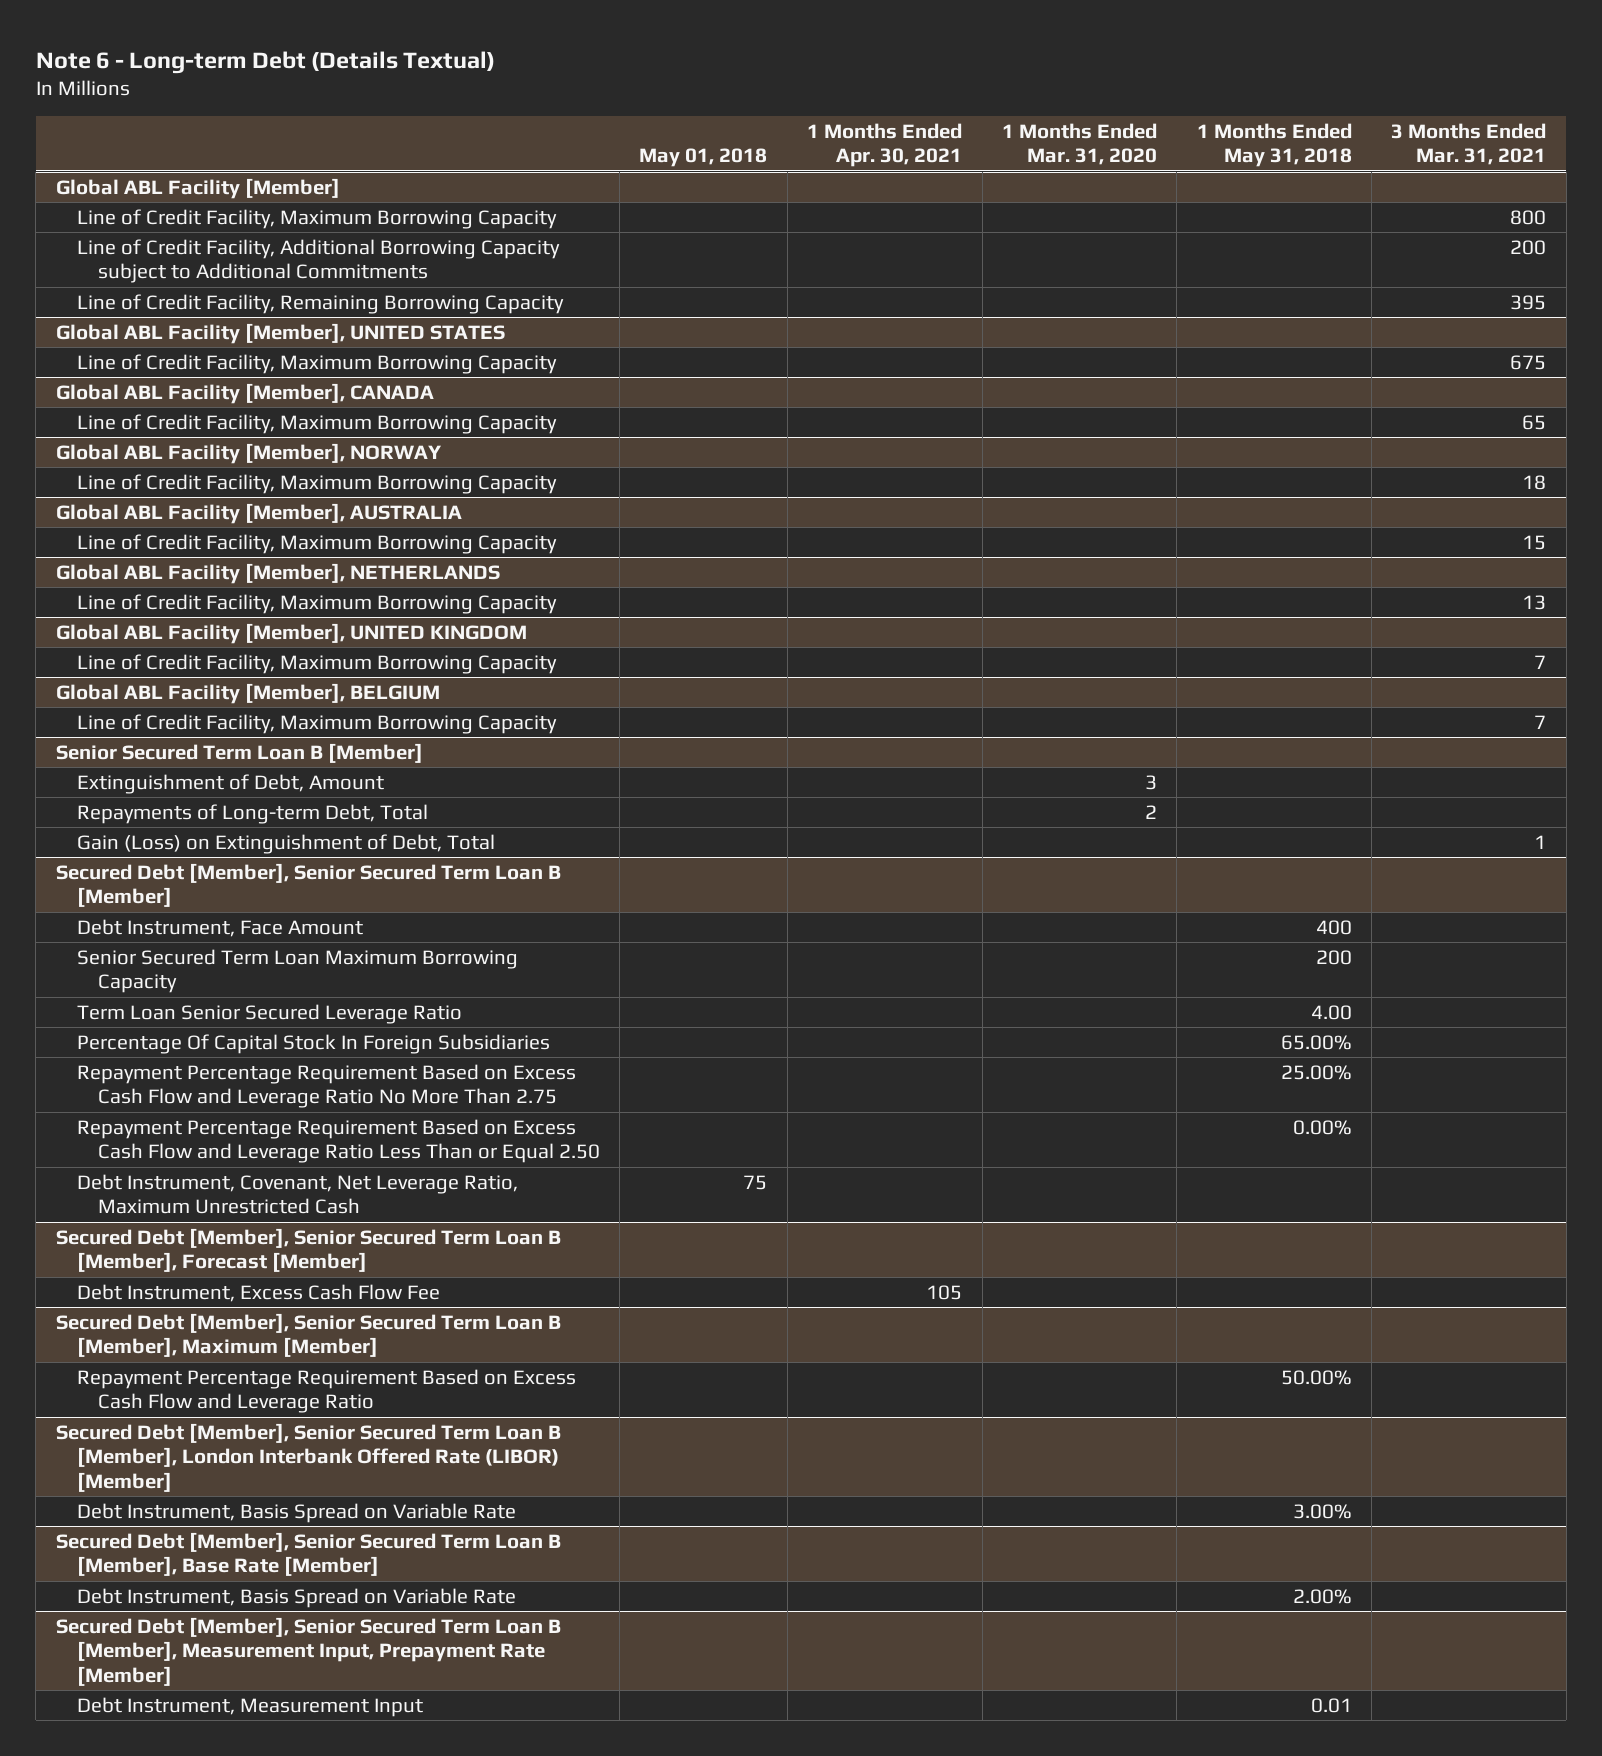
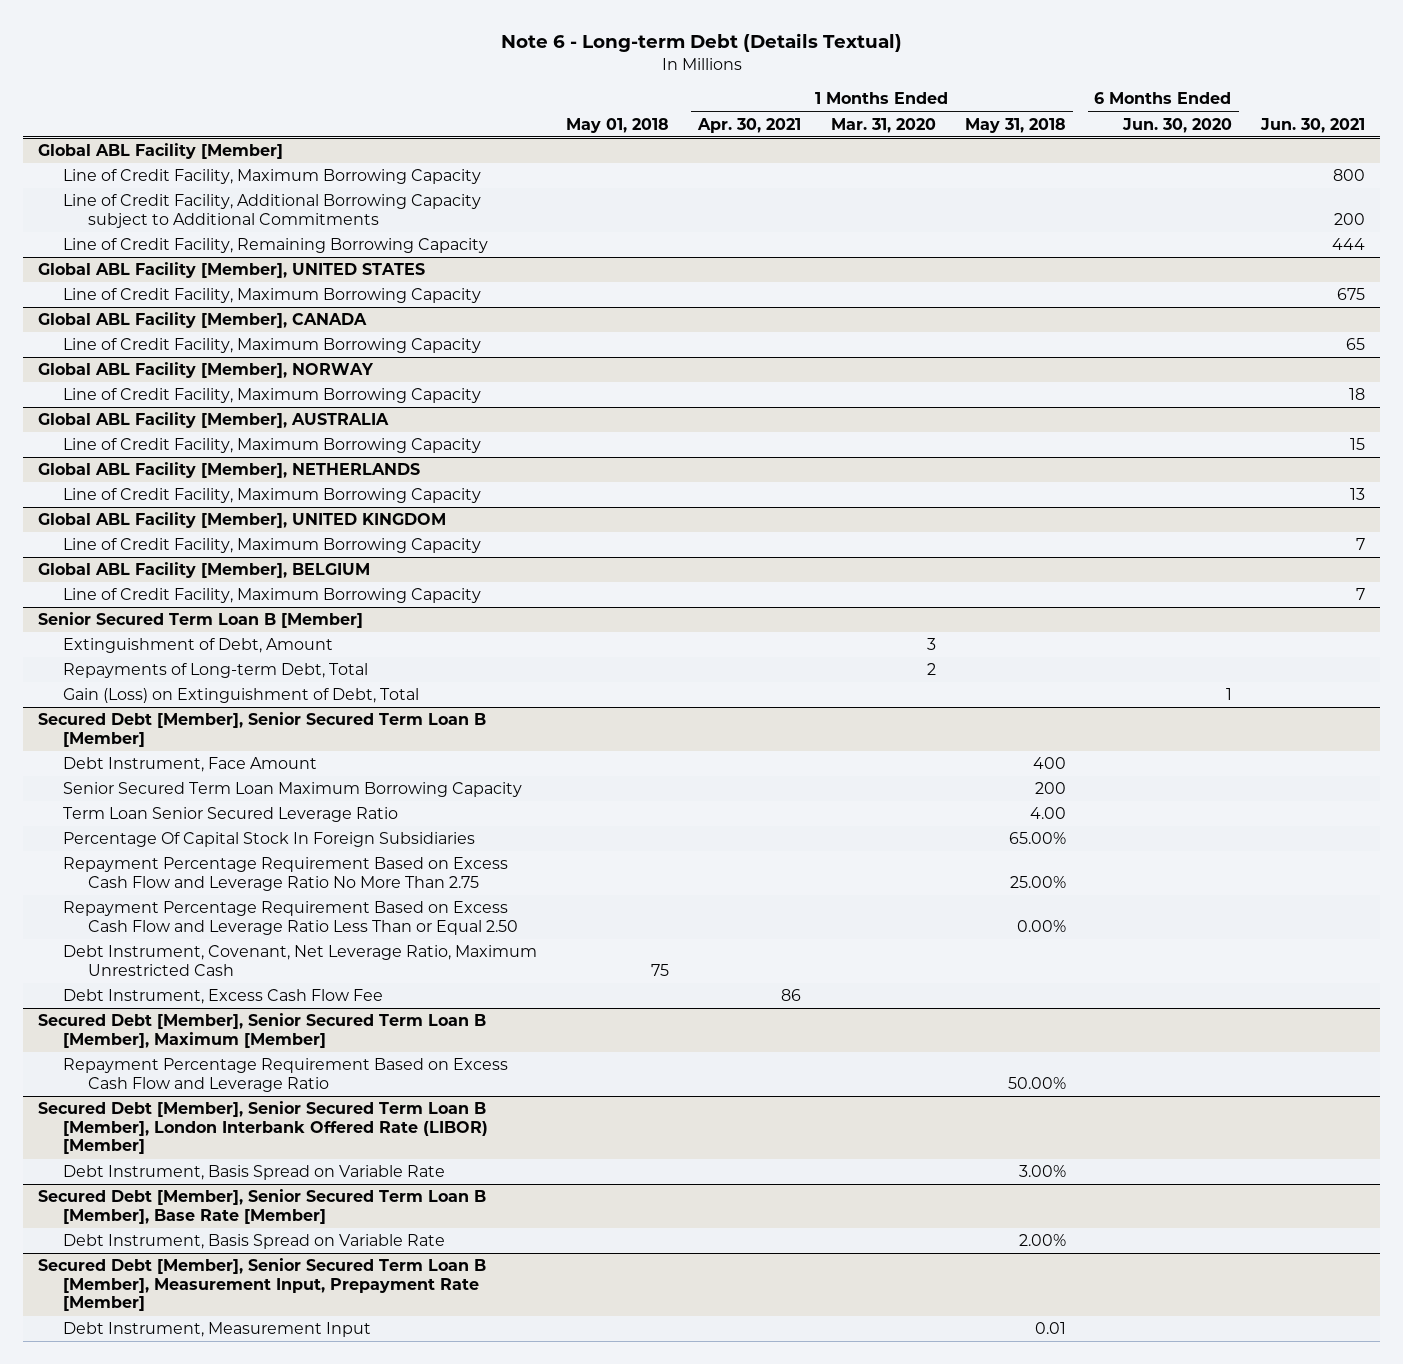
- | May 01, 2018 | 1 Months Ended Apr. 30, 2021 | 1 Months Ended Mar. 31, 2020 | 1 Months Ended May 31, 2018 | 3 Months Ended Mar. 31, 2021
+ | May 01, 2018 | 1 Months Ended Apr. 30, 2021 | 1 Months Ended Mar. 31, 2020 | 1 Months Ended May 31, 2018 | 6 Months Ended Jun. 30, 2020 | Jun. 30, 2021
- Secured Debt [Member], Senior Secured Term Loan B [Member], Forecast [Member]
- Debt Instrument, Excess Cash Flow Fee | | 105 | | |
@ Secured Debt [Member], Senior Secured Term Loan B [Member]
+ Debt Instrument, Excess Cash Flow Fee | | 86 | | | |

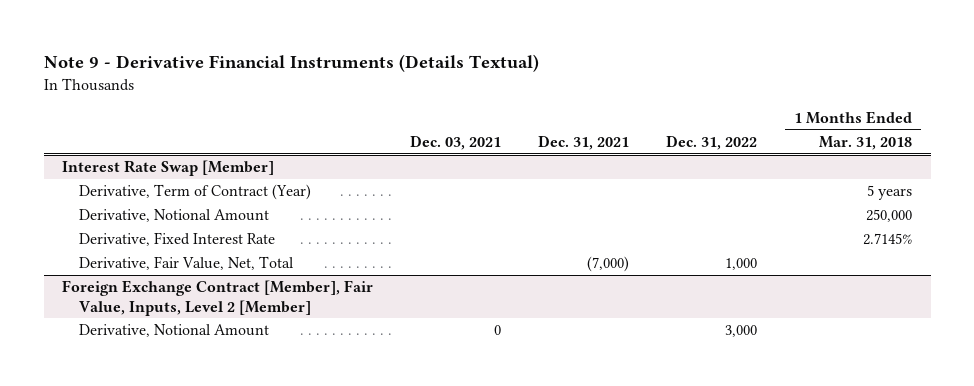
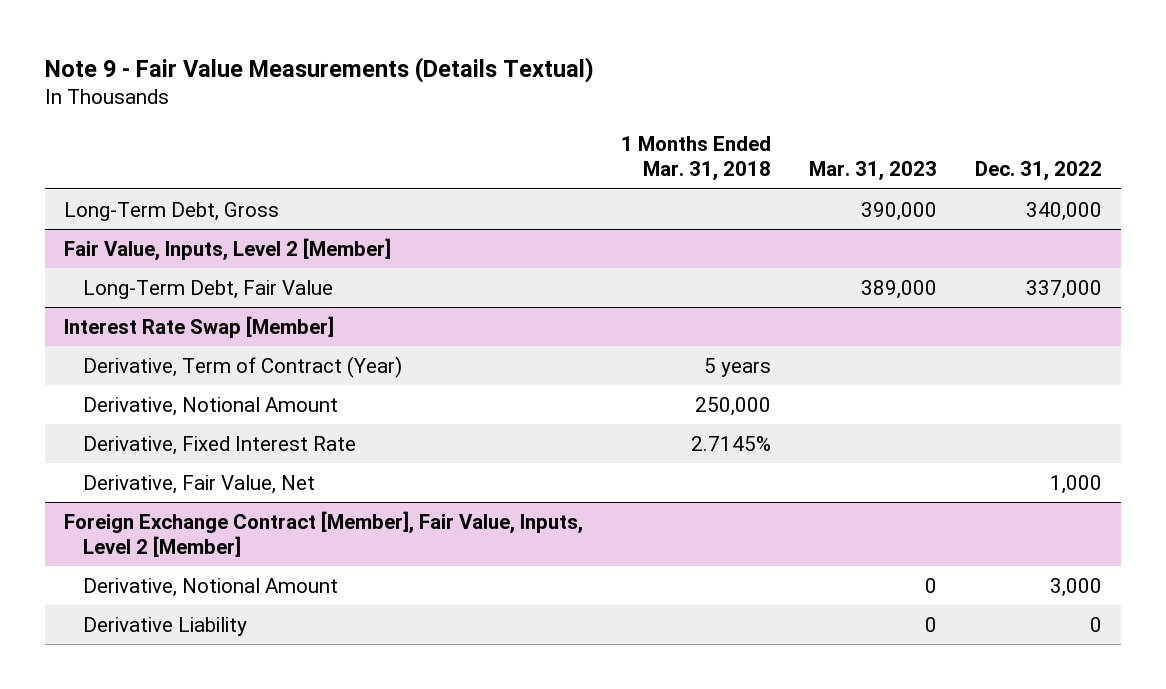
- Note 9 - Derivative Financial Instruments (Details Textual)
+ Note 9 - Fair Value Measurements (Details Textual)
- | Dec. 03, 2021 | Dec. 31, 2021 | Dec. 31, 2022 | 1 Months Ended Mar. 31, 2018
+ | 1 Months Ended Mar. 31, 2018 | Mar. 31, 2023 | Dec. 31, 2022
+ Long-Term Debt, Gross | | 390,000 | 340,000
+ Fair Value, Inputs, Level 2 [Member]
+ Long-Term Debt, Fair Value | | 389,000 | 337,000
@ Interest Rate Swap [Member]
- Derivative, Fair Value, Net, Total | | (7,000) | 1,000 |
+ Derivative, Fair Value, Net | | | 1,000
@ Foreign Exchange Contract [Member], Fair Value, Inputs, Level 2 [Member]
+ Derivative Liability | | 0 | 0

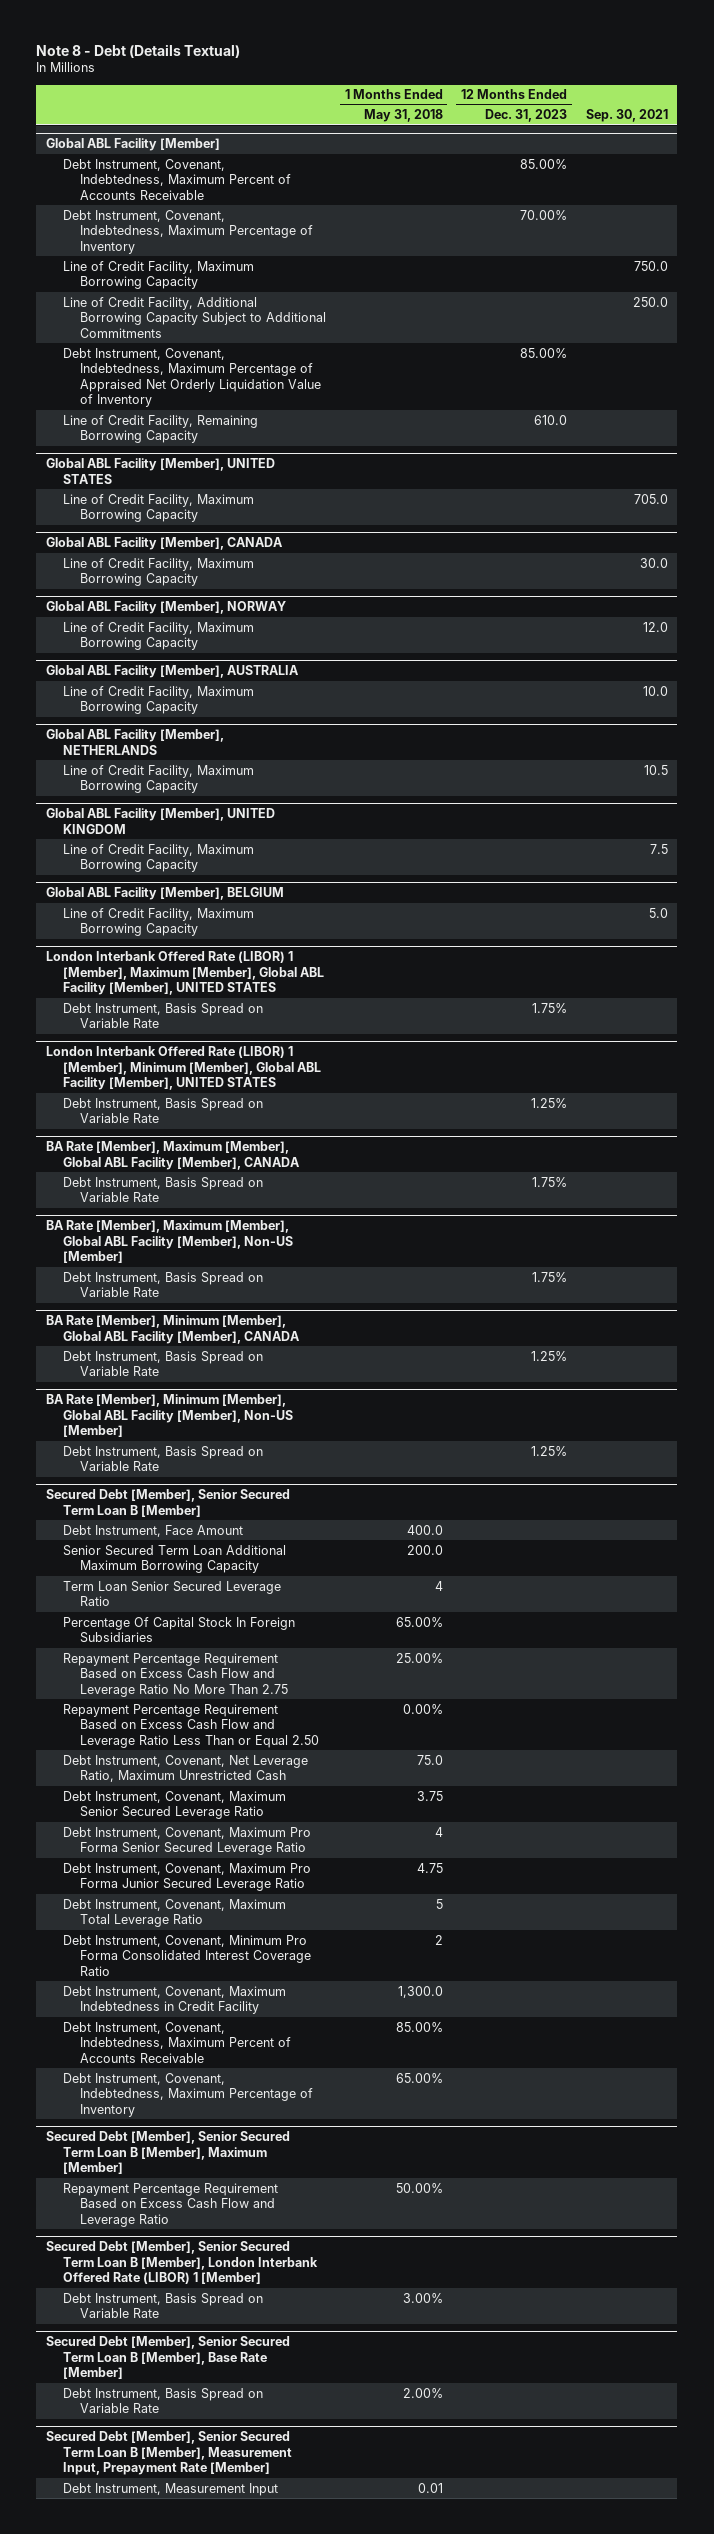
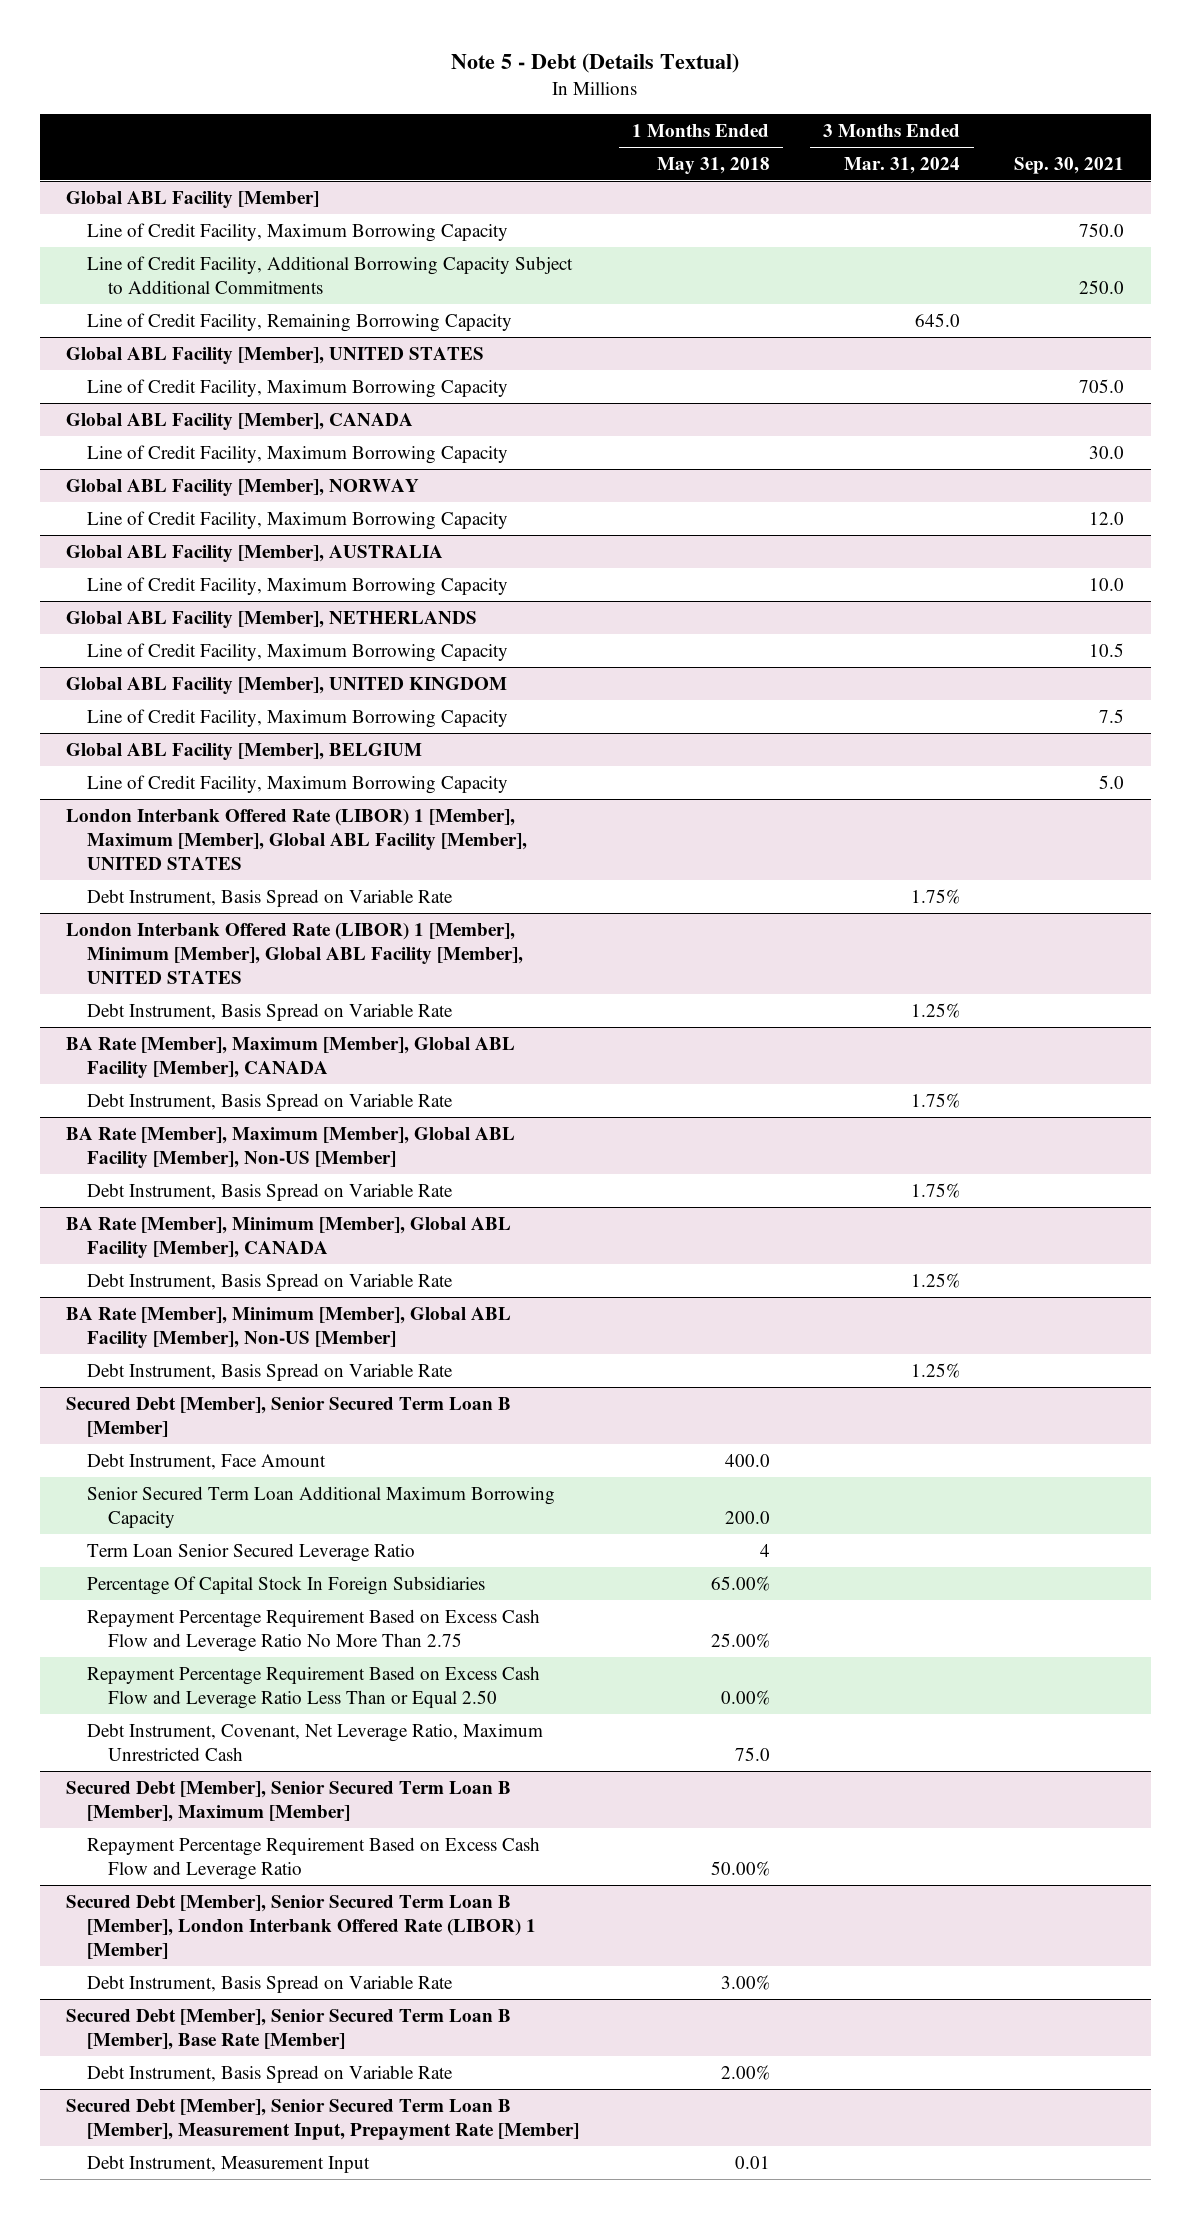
- Note 8 - Debt (Details Textual)
+ Note 5 - Debt (Details Textual)
- | 1 Months Ended May 31, 2018 | 12 Months Ended Dec. 31, 2023 | Sep. 30, 2021
+ | 1 Months Ended May 31, 2018 | 3 Months Ended Mar. 31, 2024 | Sep. 30, 2021
@ Global ABL Facility [Member]
- Debt Instrument, Covenant, Indebtedness, Maximum Percent of Accounts Receivable | | 85.00% |
- Debt Instrument, Covenant, Indebtedness, Maximum Percentage of Inventory | | 70.00% |
- Debt Instrument, Covenant, Indebtedness, Maximum Percentage of Appraised Net Orderly Liquidation Value of Inventory | | 85.00% |
@ Secured Debt [Member], Senior Secured Term Loan B [Member]
- Debt Instrument, Covenant, Maximum Senior Secured Leverage Ratio | 3.75 | |
- Debt Instrument, Covenant, Maximum Pro Forma Senior Secured Leverage Ratio | 4 | |
- Debt Instrument, Covenant, Maximum Pro Forma Junior Secured Leverage Ratio | 4.75 | |
- Debt Instrument, Covenant, Maximum Total Leverage Ratio | 5 | |
- Debt Instrument, Covenant, Minimum Pro Forma Consolidated Interest Coverage Ratio | 2 | |
- Debt Instrument, Covenant, Maximum Indebtedness in Credit Facility | 1,300.0 | |
- Debt Instrument, Covenant, Indebtedness, Maximum Percent of Accounts Receivable | 85.00% | |
- Debt Instrument, Covenant, Indebtedness, Maximum Percentage of Inventory | 65.00% | |

